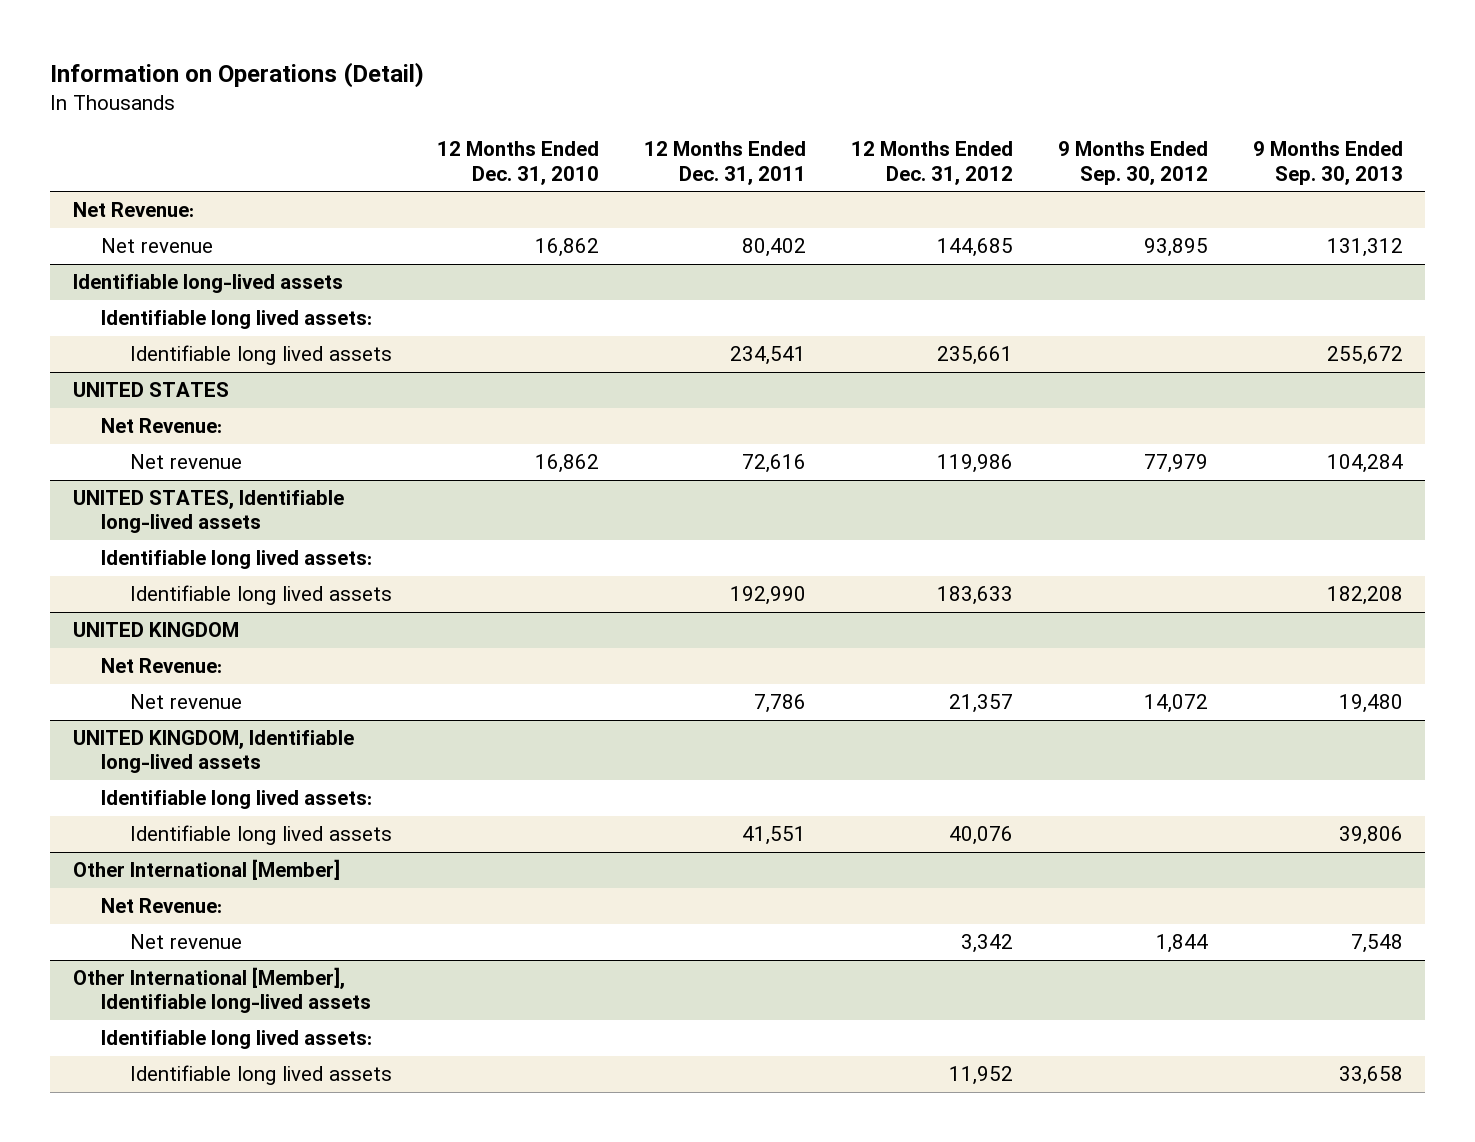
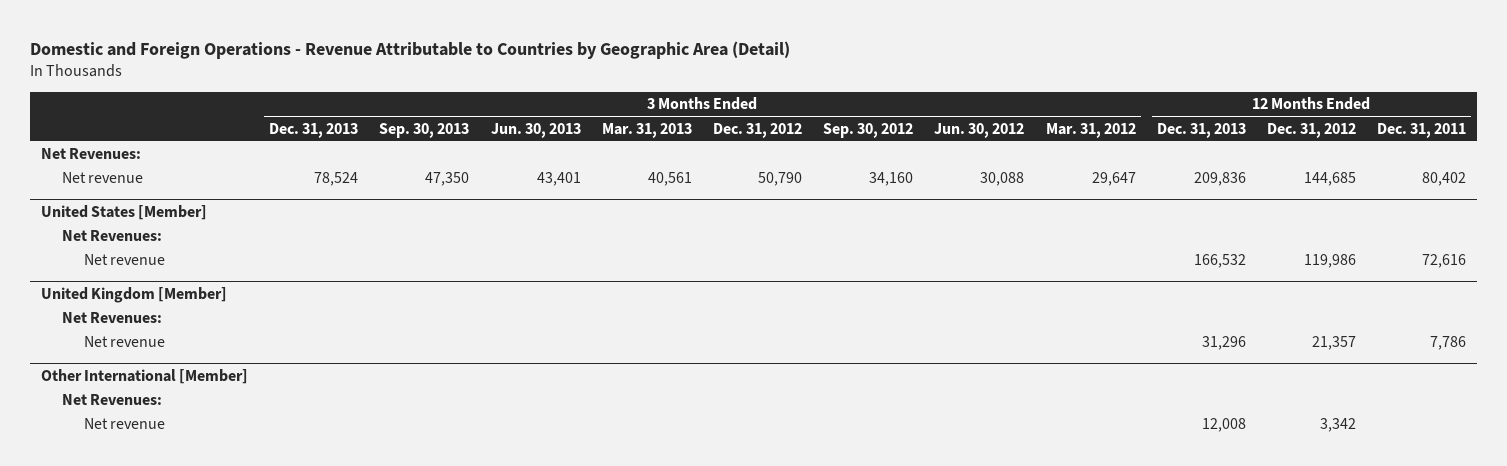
- Information on Operations (Detail)
+ Domestic and Foreign Operations - Revenue Attributable to Countries by Geographic Area (Detail)
- | 12 Months Ended Dec. 31, 2010 | 12 Months Ended Dec. 31, 2011 | 12 Months Ended Dec. 31, 2012 | 9 Months Ended Sep. 30, 2012 | 9 Months Ended Sep. 30, 2013
+ | 3 Months Ended Dec. 31, 2013 | 3 Months Ended Sep. 30, 2013 | 3 Months Ended Jun. 30, 2013 | 3 Months Ended Mar. 31, 2013 | 3 Months Ended Dec. 31, 2012 | 3 Months Ended Sep. 30, 2012 | 3 Months Ended Jun. 30, 2012 | 3 Months Ended Mar. 31, 2012 | 12 Months Ended Dec. 31, 2013 | 12 Months Ended Dec. 31, 2012 | 12 Months Ended Dec. 31, 2011
- Net Revenue:
+ Net Revenues:
- Identifiable long-lived assets
- Identifiable long lived assets:
- Identifiable long lived assets | | 234,541 | 235,661 | | 255,672
- UNITED STATES
- Net Revenue:
+ United States [Member]
+ Net Revenues:
- UNITED STATES, Identifiable long-lived assets
- Identifiable long lived assets:
- Identifiable long lived assets | | 192,990 | 183,633 | | 182,208
- UNITED KINGDOM
- Net Revenue:
+ United Kingdom [Member]
+ Net Revenues:
- UNITED KINGDOM, Identifiable long-lived assets
- Identifiable long lived assets:
- Identifiable long lived assets | | 41,551 | 40,076 | | 39,806
@ Other International [Member]
- Net Revenue:
+ Net Revenues:
- Other International [Member], Identifiable long-lived assets
- Identifiable long lived assets:
- Identifiable long lived assets | | | 11,952 | | 33,658

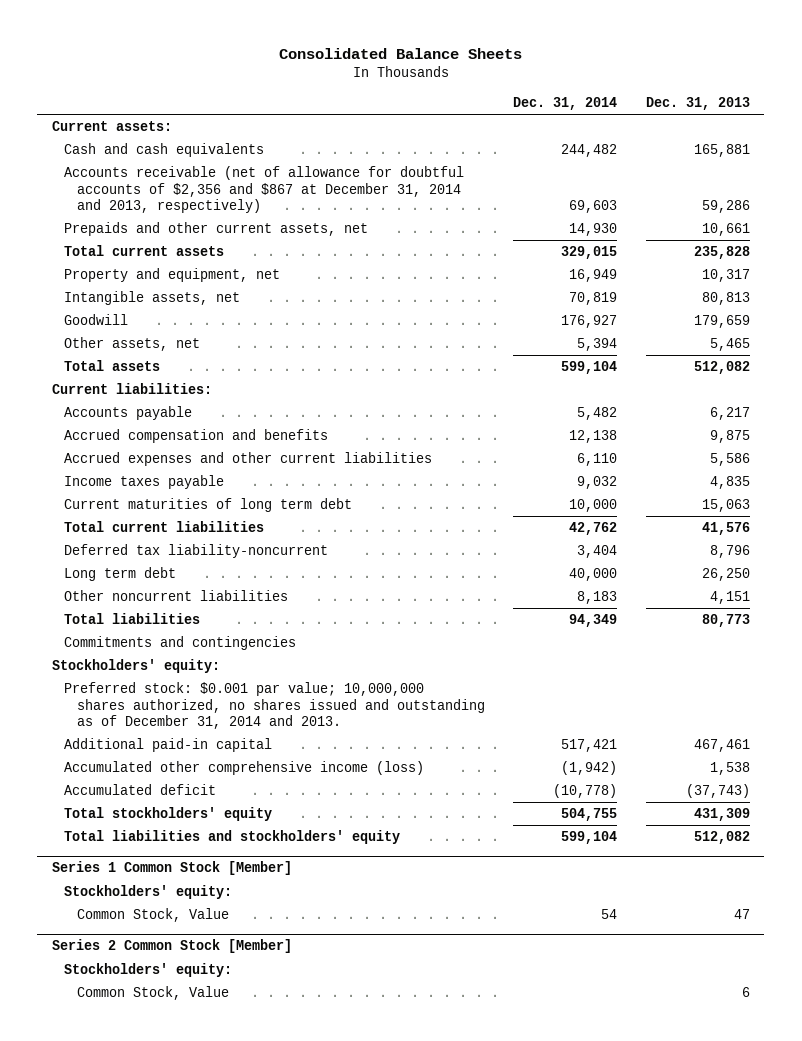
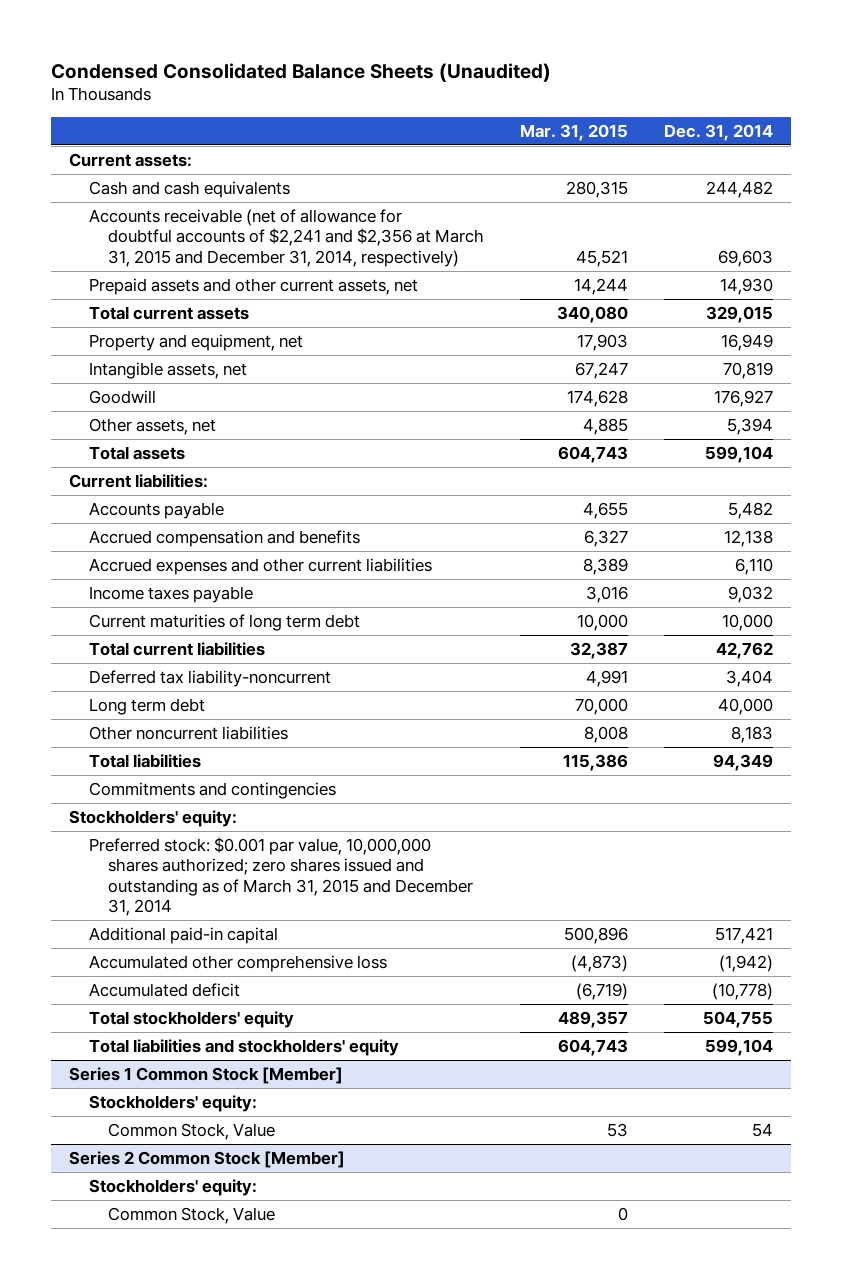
- Consolidated Balance Sheets
+ Condensed Consolidated Balance Sheets (Unaudited)
- | Dec. 31, 2014 | Dec. 31, 2013
+ | Mar. 31, 2015 | Dec. 31, 2014
- Accounts receivable (net of allowance for doubtful accounts of $2,356 and $867 at December 31, 2014 and 2013, respectively) | 69,603 | 59,286
- Prepaids and other current assets, net | 14,930 | 10,661
+ Accounts receivable (net of allowance for doubtful accounts of $2,241 and $2,356 at March 31, 2015 and December 31, 2014, respectively) | 45,521 | 69,603
+ Prepaid assets and other current assets, net | 14,244 | 14,930
- Preferred stock: $0.001 par value; 10,000,000 shares authorized, no shares issued and outstanding as of December 31, 2014 and 2013.
+ Preferred stock: $0.001 par value, 10,000,000 shares authorized; zero shares issued and outstanding as of March 31, 2015 and December 31, 2014
- Accumulated other comprehensive income (loss) | (1,942) | 1,538
+ Accumulated other comprehensive loss | (4,873) | (1,942)

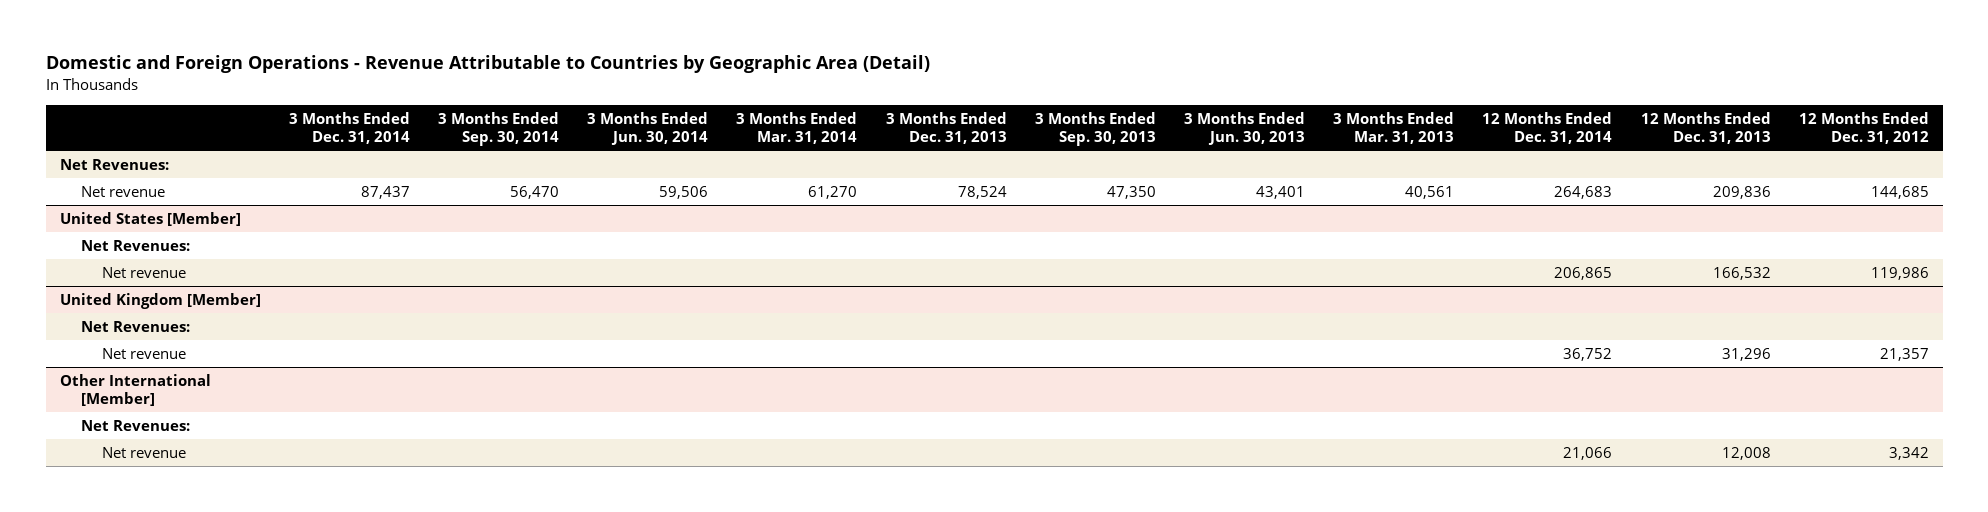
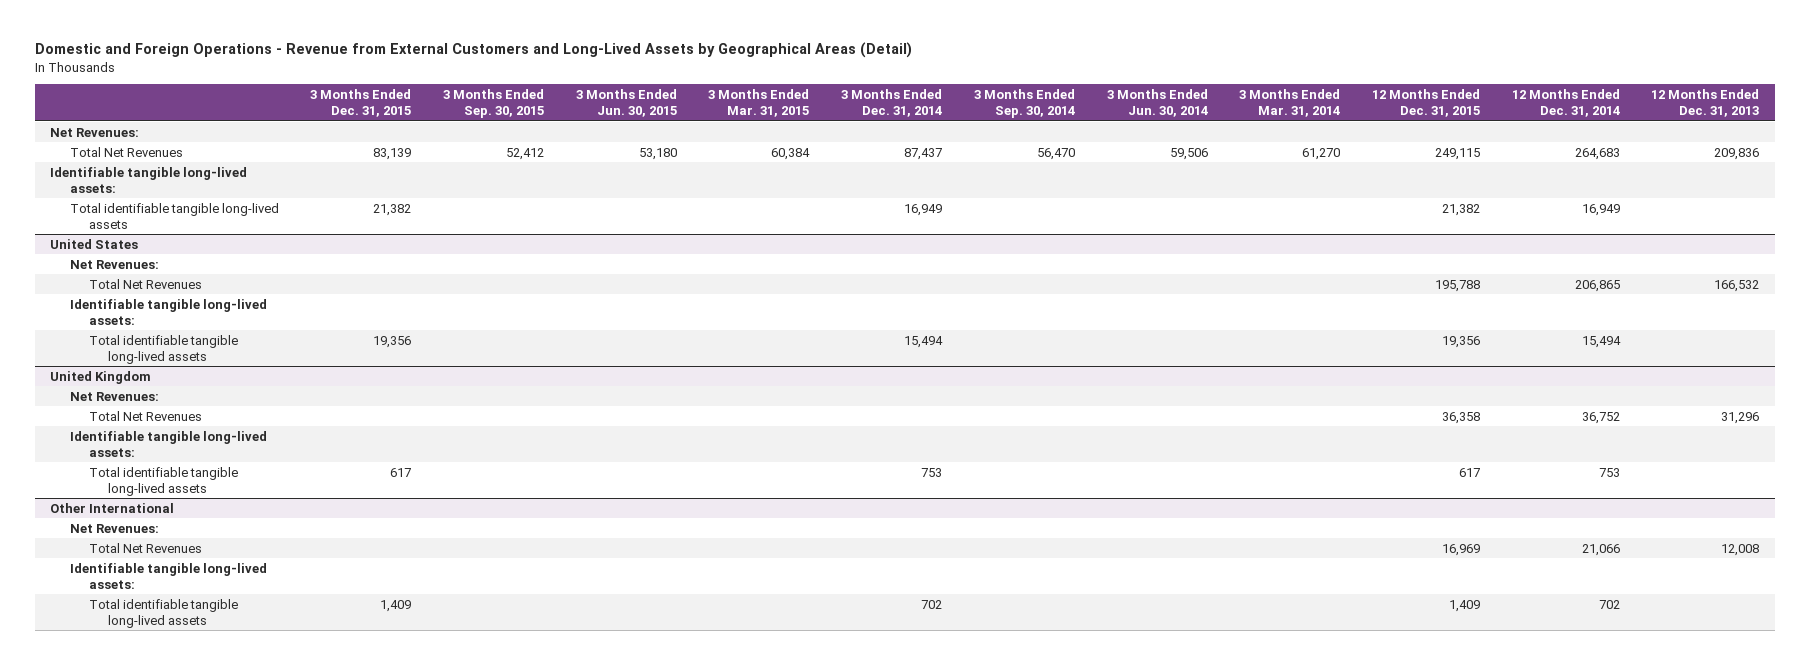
- Domestic and Foreign Operations - Revenue Attributable to Countries by Geographic Area (Detail)
+ Domestic and Foreign Operations - Revenue from External Customers and Long-Lived Assets by Geographical Areas (Detail)
- | 3 Months Ended Dec. 31, 2014 | 3 Months Ended Sep. 30, 2014 | 3 Months Ended Jun. 30, 2014 | 3 Months Ended Mar. 31, 2014 | 3 Months Ended Dec. 31, 2013 | 3 Months Ended Sep. 30, 2013 | 3 Months Ended Jun. 30, 2013 | 3 Months Ended Mar. 31, 2013 | 12 Months Ended Dec. 31, 2014 | 12 Months Ended Dec. 31, 2013 | 12 Months Ended Dec. 31, 2012
+ | 3 Months Ended Dec. 31, 2015 | 3 Months Ended Sep. 30, 2015 | 3 Months Ended Jun. 30, 2015 | 3 Months Ended Mar. 31, 2015 | 3 Months Ended Dec. 31, 2014 | 3 Months Ended Sep. 30, 2014 | 3 Months Ended Jun. 30, 2014 | 3 Months Ended Mar. 31, 2014 | 12 Months Ended Dec. 31, 2015 | 12 Months Ended Dec. 31, 2014 | 12 Months Ended Dec. 31, 2013
- Net revenue | 87,437 | 56,470 | 59,506 | 61,270 | 78,524 | 47,350 | 43,401 | 40,561 | 264,683 | 209,836 | 144,685
- United States [Member]
+ Total Net Revenues | 83,139 | 52,412 | 53,180 | 60,384 | 87,437 | 56,470 | 59,506 | 61,270 | 249,115 | 264,683 | 209,836
+ Identifiable tangible long-lived assets:
+ Total identifiable tangible long-lived assets | 21,382 | | | | 16,949 | | | | 21,382 | 16,949 |
+ United States
- Net revenue | | | | | | | | | 206,865 | 166,532 | 119,986
- United Kingdom [Member]
+ Total Net Revenues | | | | | | | | | 195,788 | 206,865 | 166,532
+ Identifiable tangible long-lived assets:
+ Total identifiable tangible long-lived assets | 19,356 | | | | 15,494 | | | | 19,356 | 15,494 |
+ United Kingdom
- Net revenue | | | | | | | | | 36,752 | 31,296 | 21,357
- Other International [Member]
+ Total Net Revenues | | | | | | | | | 36,358 | 36,752 | 31,296
+ Identifiable tangible long-lived assets:
+ Total identifiable tangible long-lived assets | 617 | | | | 753 | | | | 617 | 753 |
+ Other International
- Net revenue | | | | | | | | | 21,066 | 12,008 | 3,342
+ Total Net Revenues | | | | | | | | | 16,969 | 21,066 | 12,008
+ Identifiable tangible long-lived assets:
+ Total identifiable tangible long-lived assets | 1,409 | | | | 702 | | | | 1,409 | 702 |

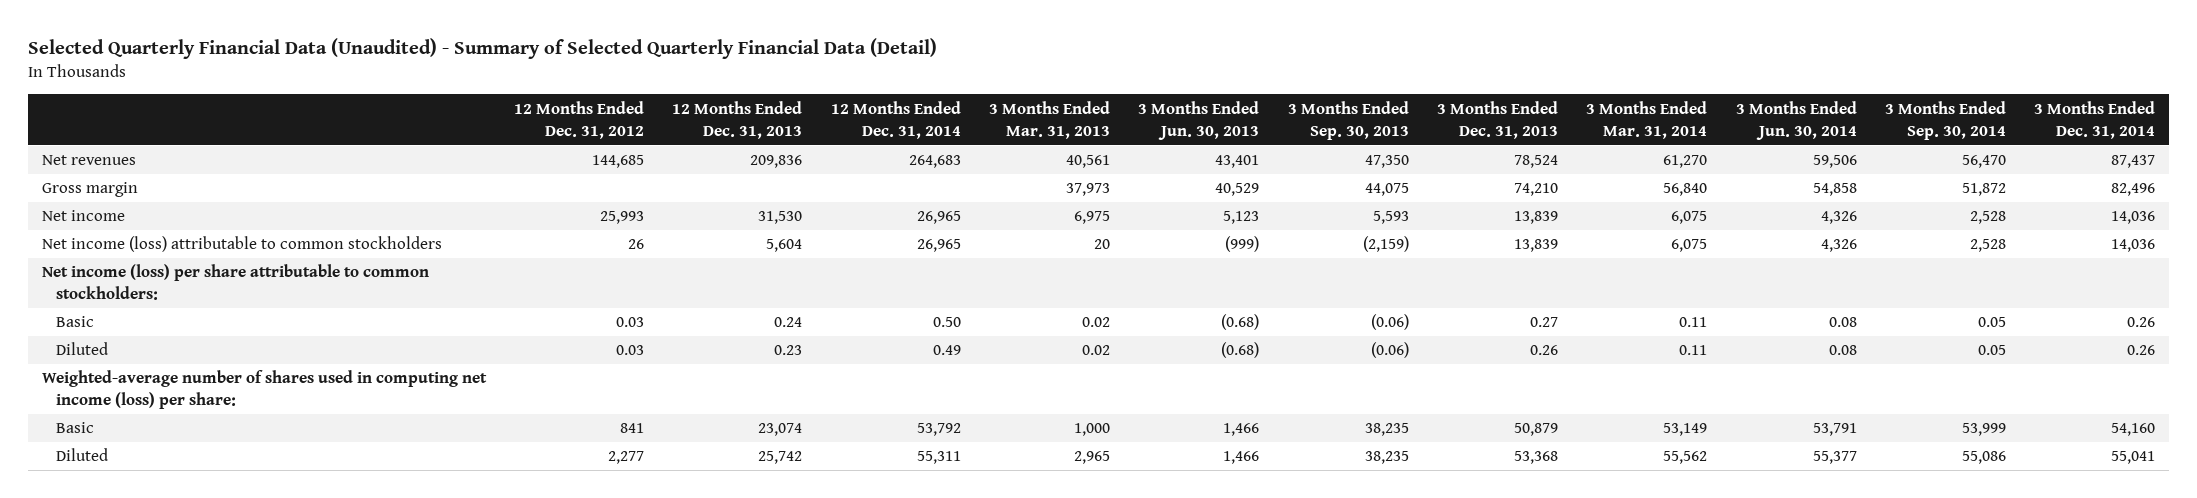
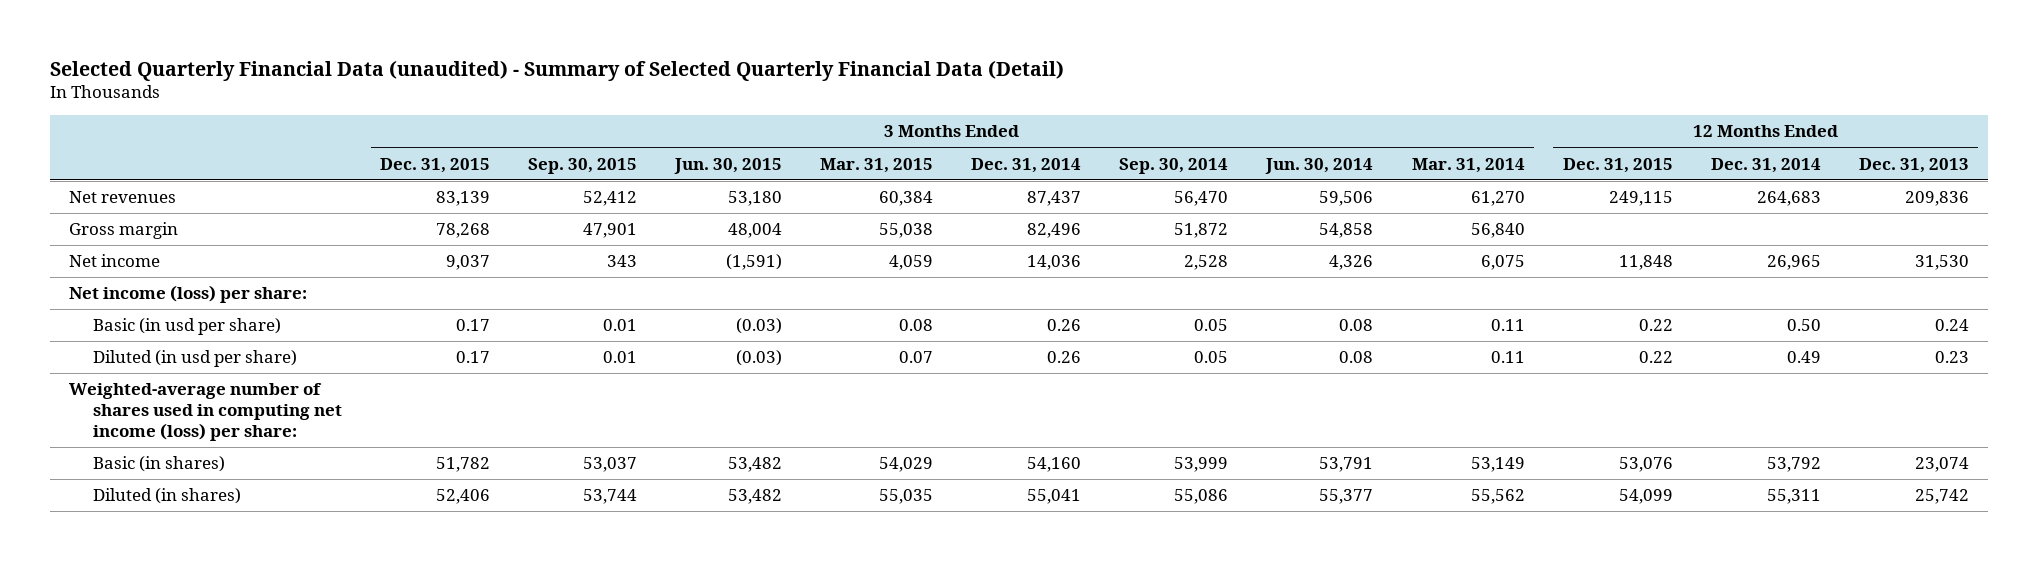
- Selected Quarterly Financial Data (Unaudited) - Summary of Selected Quarterly Financial Data (Detail)
+ Selected Quarterly Financial Data (unaudited) - Summary of Selected Quarterly Financial Data (Detail)
- | 12 Months Ended Dec. 31, 2012 | 12 Months Ended Dec. 31, 2013 | 12 Months Ended Dec. 31, 2014 | 3 Months Ended Mar. 31, 2013 | 3 Months Ended Jun. 30, 2013 | 3 Months Ended Sep. 30, 2013 | 3 Months Ended Dec. 31, 2013 | 3 Months Ended Mar. 31, 2014 | 3 Months Ended Jun. 30, 2014 | 3 Months Ended Sep. 30, 2014 | 3 Months Ended Dec. 31, 2014
+ | 3 Months Ended Dec. 31, 2015 | 3 Months Ended Sep. 30, 2015 | 3 Months Ended Jun. 30, 2015 | 3 Months Ended Mar. 31, 2015 | 3 Months Ended Dec. 31, 2014 | 3 Months Ended Sep. 30, 2014 | 3 Months Ended Jun. 30, 2014 | 3 Months Ended Mar. 31, 2014 | 12 Months Ended Dec. 31, 2015 | 12 Months Ended Dec. 31, 2014 | 12 Months Ended Dec. 31, 2013
- Net income (loss) attributable to common stockholders | 26 | 5,604 | 26,965 | 20 | (999) | (2,159) | 13,839 | 6,075 | 4,326 | 2,528 | 14,036
- Net income (loss) per share attributable to common stockholders:
- Basic | 0.03 | 0.24 | 0.50 | 0.02 | (0.68) | (0.06) | 0.27 | 0.11 | 0.08 | 0.05 | 0.26
- Diluted | 0.03 | 0.23 | 0.49 | 0.02 | (0.68) | (0.06) | 0.26 | 0.11 | 0.08 | 0.05 | 0.26
+ Net income (loss) per share:
+ Basic (in usd per share) | 0.17 | 0.01 | (0.03) | 0.08 | 0.26 | 0.05 | 0.08 | 0.11 | 0.22 | 0.50 | 0.24
+ Diluted (in usd per share) | 0.17 | 0.01 | (0.03) | 0.07 | 0.26 | 0.05 | 0.08 | 0.11 | 0.22 | 0.49 | 0.23
- Basic | 841 | 23,074 | 53,792 | 1,000 | 1,466 | 38,235 | 50,879 | 53,149 | 53,791 | 53,999 | 54,160
- Diluted | 2,277 | 25,742 | 55,311 | 2,965 | 1,466 | 38,235 | 53,368 | 55,562 | 55,377 | 55,086 | 55,041
+ Basic (in shares) | 51,782 | 53,037 | 53,482 | 54,029 | 54,160 | 53,999 | 53,791 | 53,149 | 53,076 | 53,792 | 23,074
+ Diluted (in shares) | 52,406 | 53,744 | 53,482 | 55,035 | 55,041 | 55,086 | 55,377 | 55,562 | 54,099 | 55,311 | 25,742

